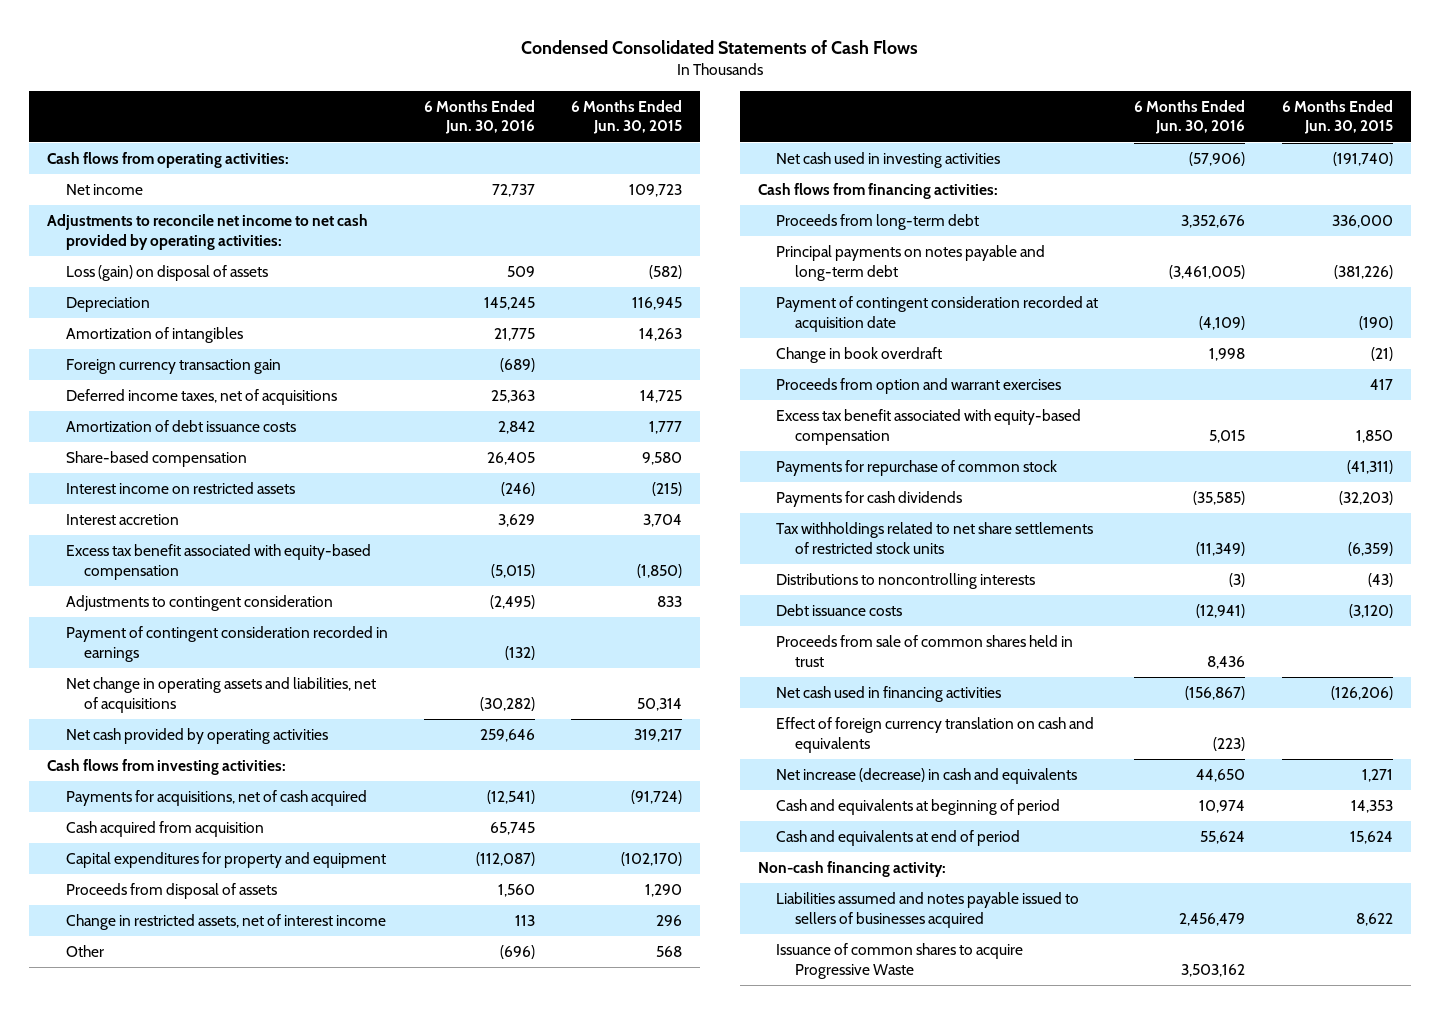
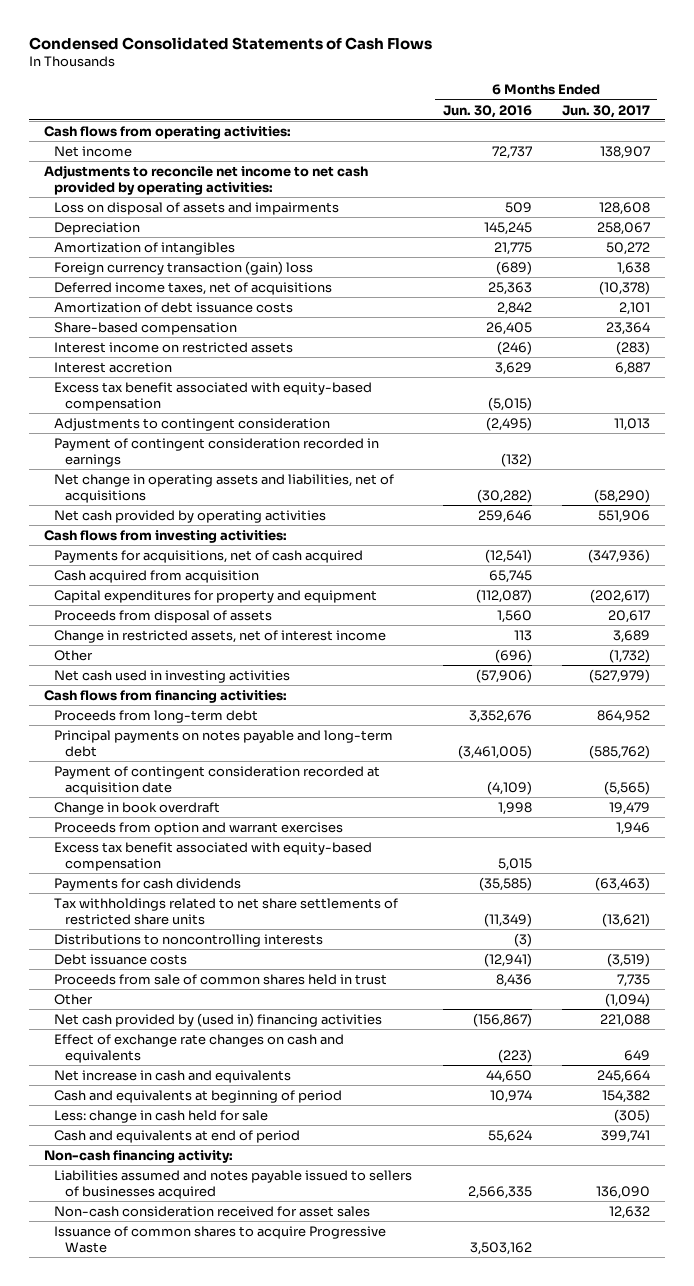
- | 6 Months Ended Jun. 30, 2016 | 6 Months Ended Jun. 30, 2015
+ | 6 Months Ended Jun. 30, 2016 | 6 Months Ended Jun. 30, 2017
- Loss (gain) on disposal of assets | 509 | (582)
+ Loss on disposal of assets and impairments | 509 | 128,608
- Foreign currency transaction gain | (689) |
+ Foreign currency transaction (gain) loss | (689) | 1,638
- Payments for repurchase of common stock | | (41,311)
- Tax withholdings related to net share settlements of restricted stock units | (11,349) | (6,359)
+ Tax withholdings related to net share settlements of restricted share units | (11,349) | (13,621)
- Net cash used in financing activities | (156,867) | (126,206)
- Effect of foreign currency translation on cash and equivalents | (223) |
- Net increase (decrease) in cash and equivalents | 44,650 | 1,271
+ Other | | (1,094)
+ Net cash provided by (used in) financing activities | (156,867) | 221,088
+ Effect of exchange rate changes on cash and equivalents | (223) | 649
+ Net increase in cash and equivalents | 44,650 | 245,664
+ Less: change in cash held for sale | | (305)
- Liabilities assumed and notes payable issued to sellers of businesses acquired | 2,456,479 | 8,622
+ Liabilities assumed and notes payable issued to sellers of businesses acquired | 2,566,335 | 136,090
+ Non-cash consideration received for asset sales | | 12,632

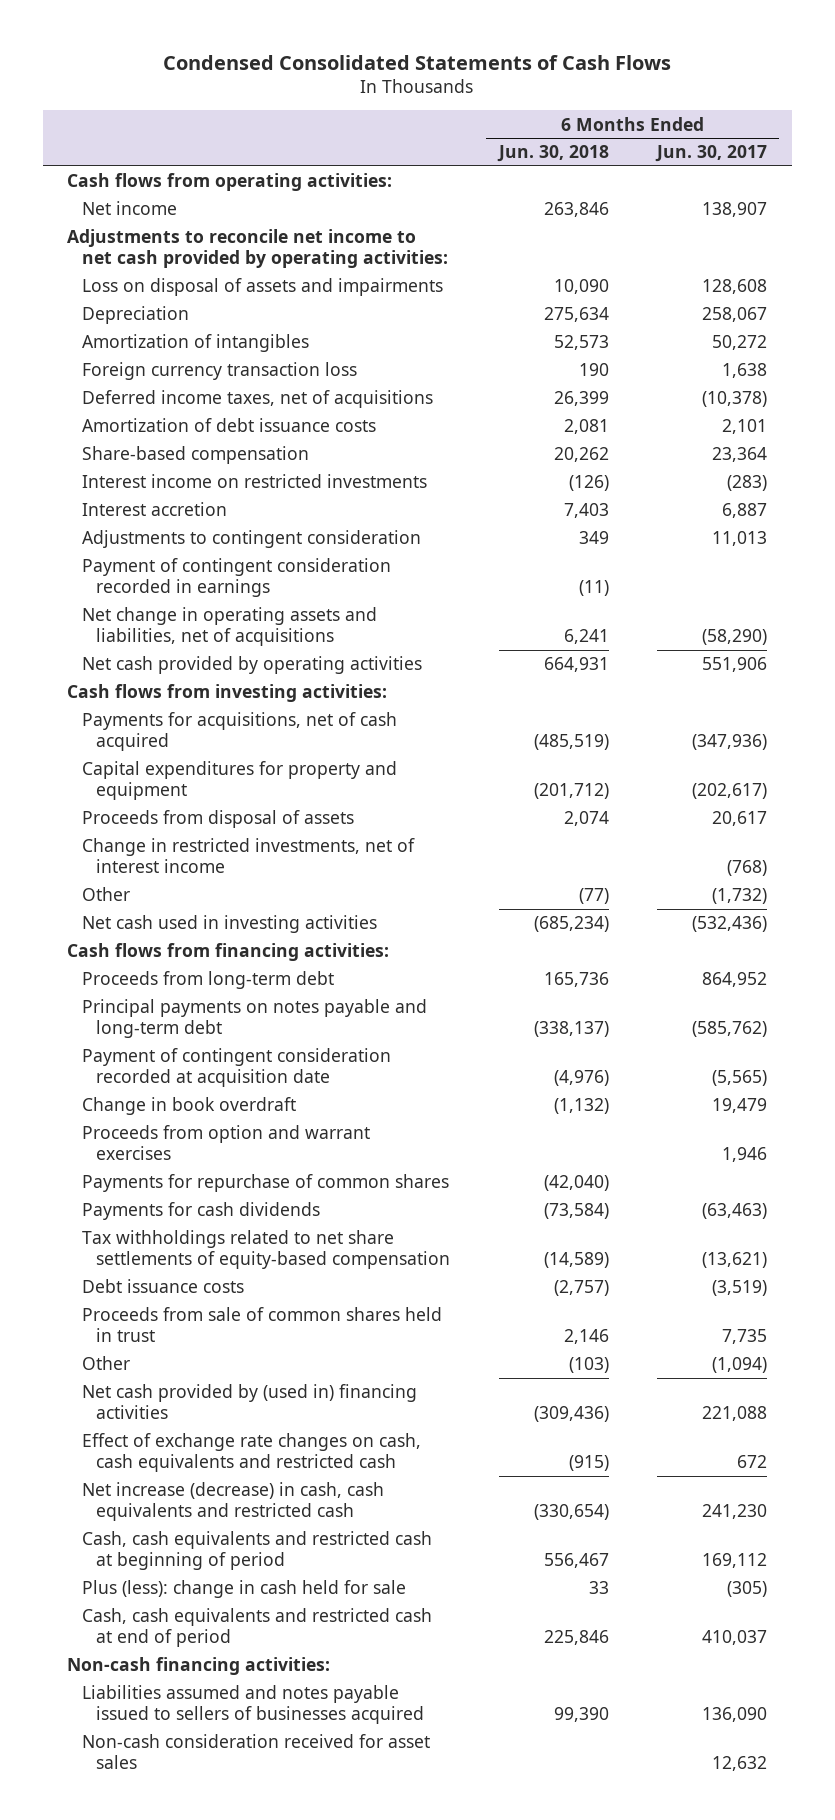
- | 6 Months Ended Jun. 30, 2016 | 6 Months Ended Jun. 30, 2017
+ | 6 Months Ended Jun. 30, 2018 | 6 Months Ended Jun. 30, 2017
- Foreign currency transaction (gain) loss | (689) | 1,638
+ Foreign currency transaction loss | 190 | 1,638
- Interest income on restricted assets | (246) | (283)
+ Interest income on restricted investments | (126) | (283)
- Excess tax benefit associated with equity-based compensation | (5,015) |
- Cash acquired from acquisition | 65,745 |
- Change in restricted assets, net of interest income | 113 | 3,689
+ Change in restricted investments, net of interest income | | (768)
- Net cash used in investing activities | (57,906) | (527,979)
+ Net cash used in investing activities | (685,234) | (532,436)
- Excess tax benefit associated with equity-based compensation | 5,015 |
+ Payments for repurchase of common shares | (42,040) |
- Tax withholdings related to net share settlements of restricted share units | (11,349) | (13,621)
- Distributions to noncontrolling interests | (3) |
+ Tax withholdings related to net share settlements of equity-based compensation | (14,589) | (13,621)
- Effect of exchange rate changes on cash and equivalents | (223) | 649
- Net increase in cash and equivalents | 44,650 | 245,664
- Cash and equivalents at beginning of period | 10,974 | 154,382
- Less: change in cash held for sale | | (305)
- Cash and equivalents at end of period | 55,624 | 399,741
- Non-cash financing activity:
+ Effect of exchange rate changes on cash, cash equivalents and restricted cash | (915) | 672
+ Net increase (decrease) in cash, cash equivalents and restricted cash | (330,654) | 241,230
+ Cash, cash equivalents and restricted cash at beginning of period | 556,467 | 169,112
+ Plus (less): change in cash held for sale | 33 | (305)
+ Cash, cash equivalents and restricted cash at end of period | 225,846 | 410,037
+ Non-cash financing activities:
- Issuance of common shares to acquire Progressive Waste | 3,503,162 |

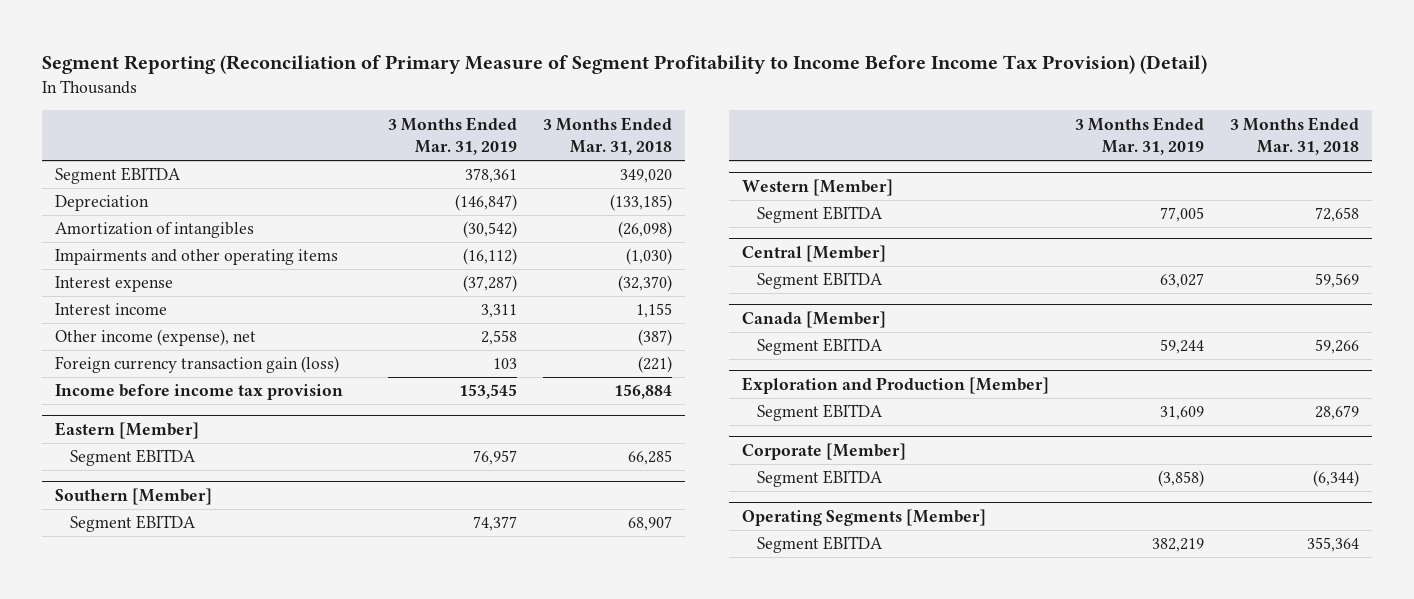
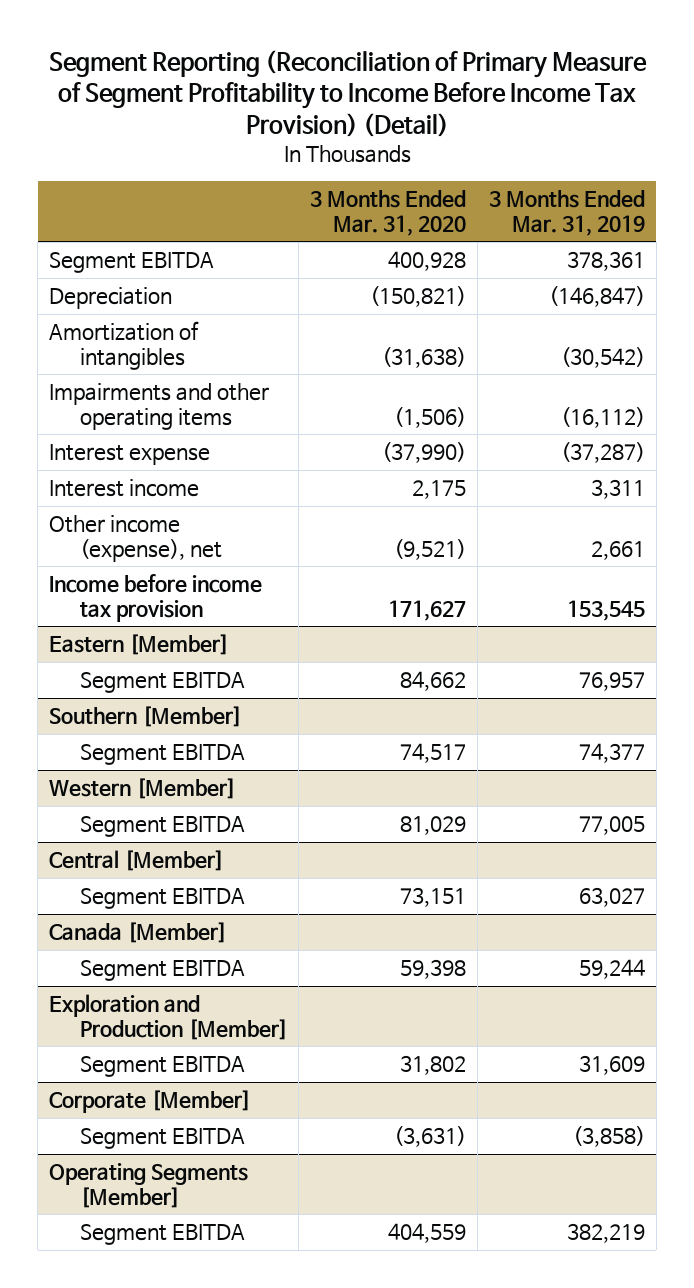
- | 3 Months Ended Mar. 31, 2019 | 3 Months Ended Mar. 31, 2018
+ | 3 Months Ended Mar. 31, 2020 | 3 Months Ended Mar. 31, 2019
- Other income (expense), net | 2,558 | (387)
- Foreign currency transaction gain (loss) | 103 | (221)
+ Other income (expense), net | (9,521) | 2,661

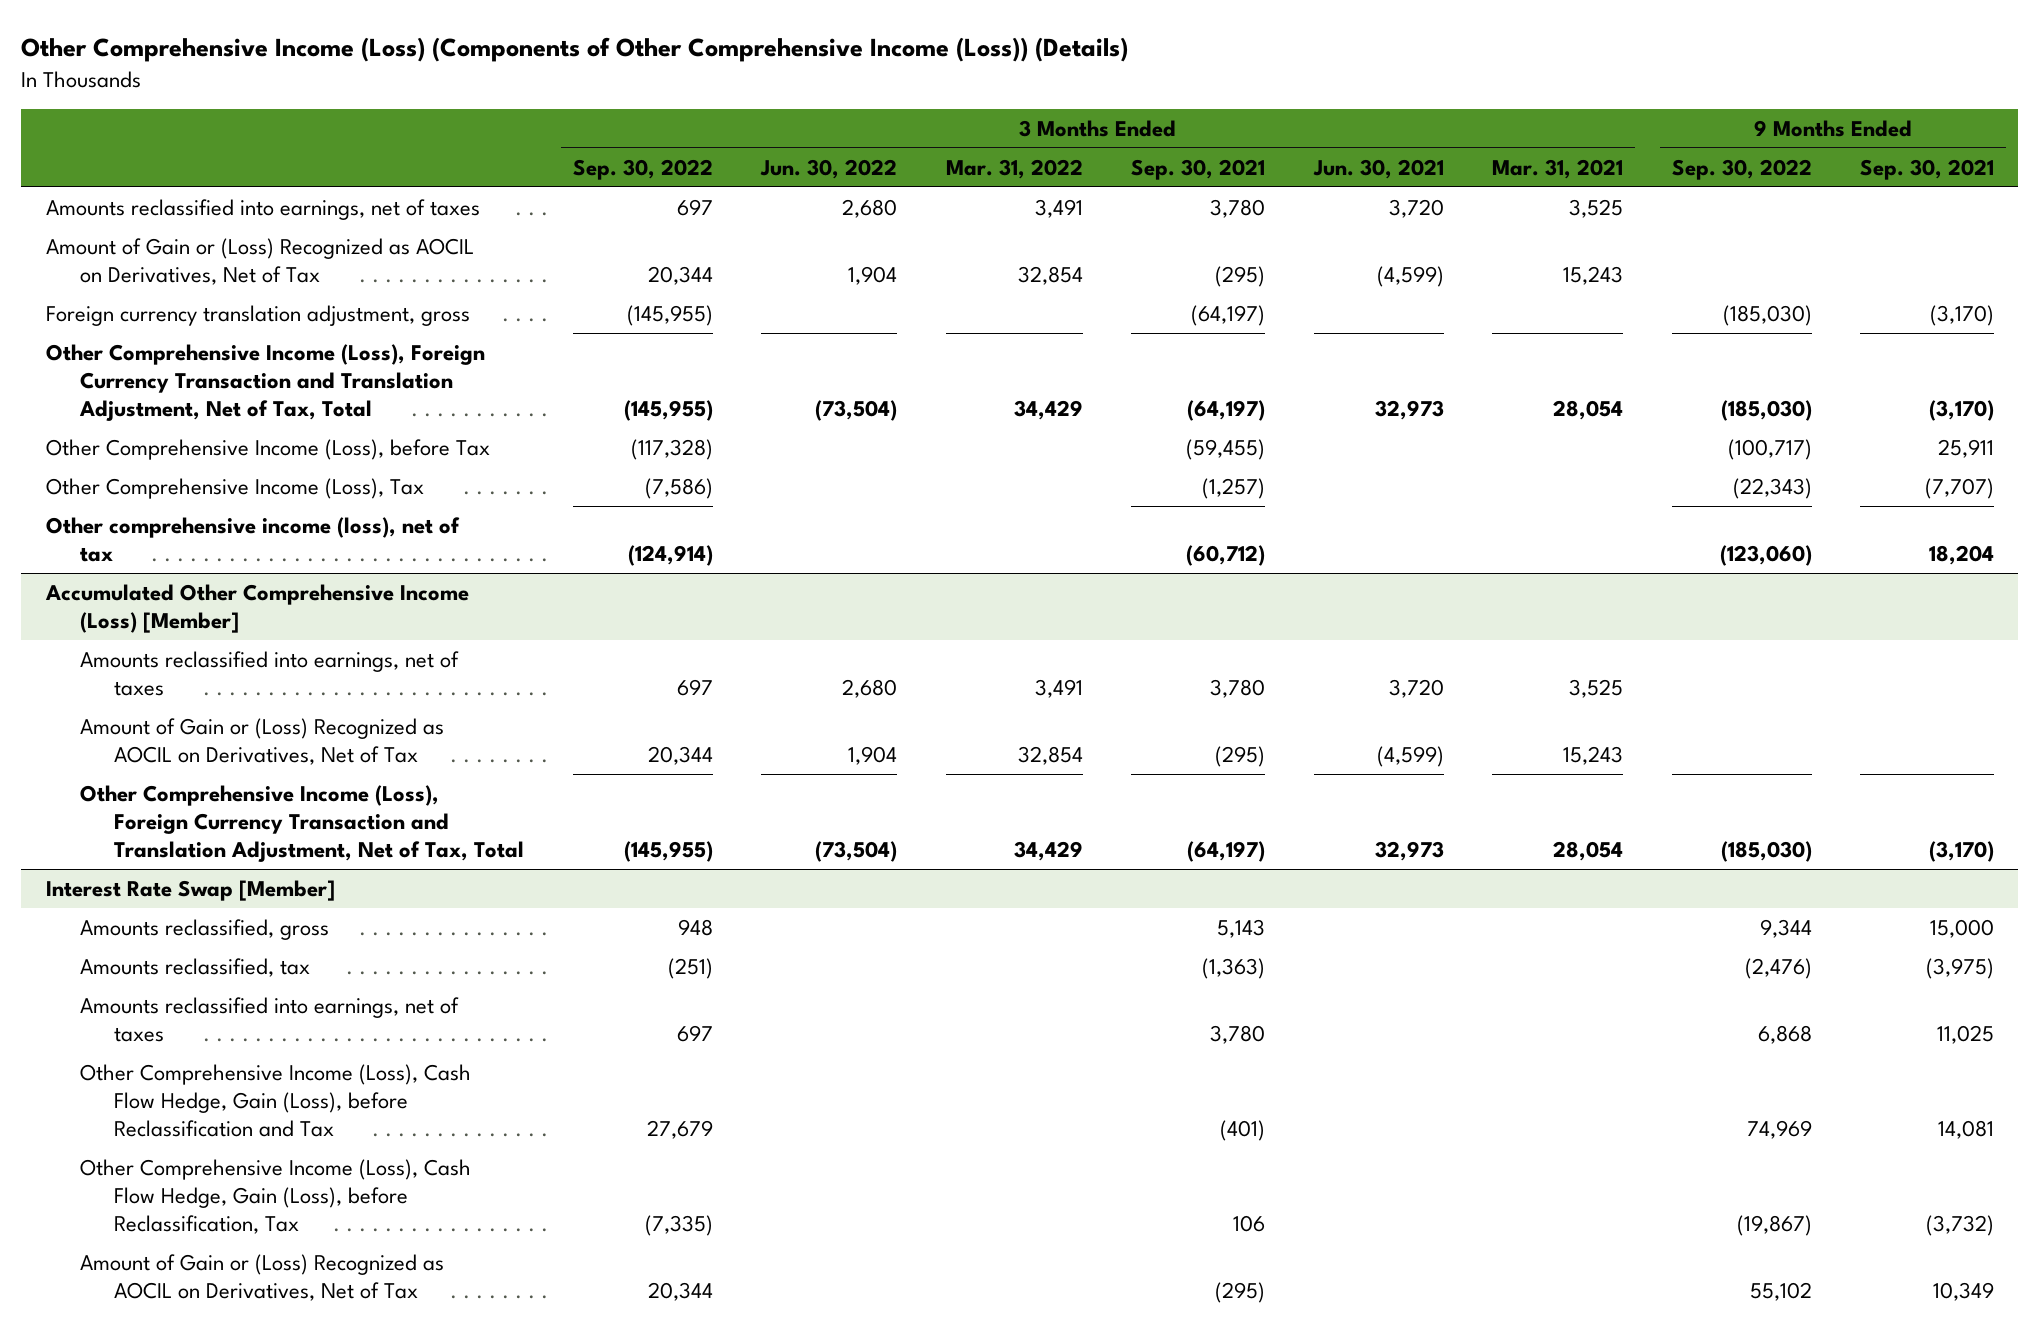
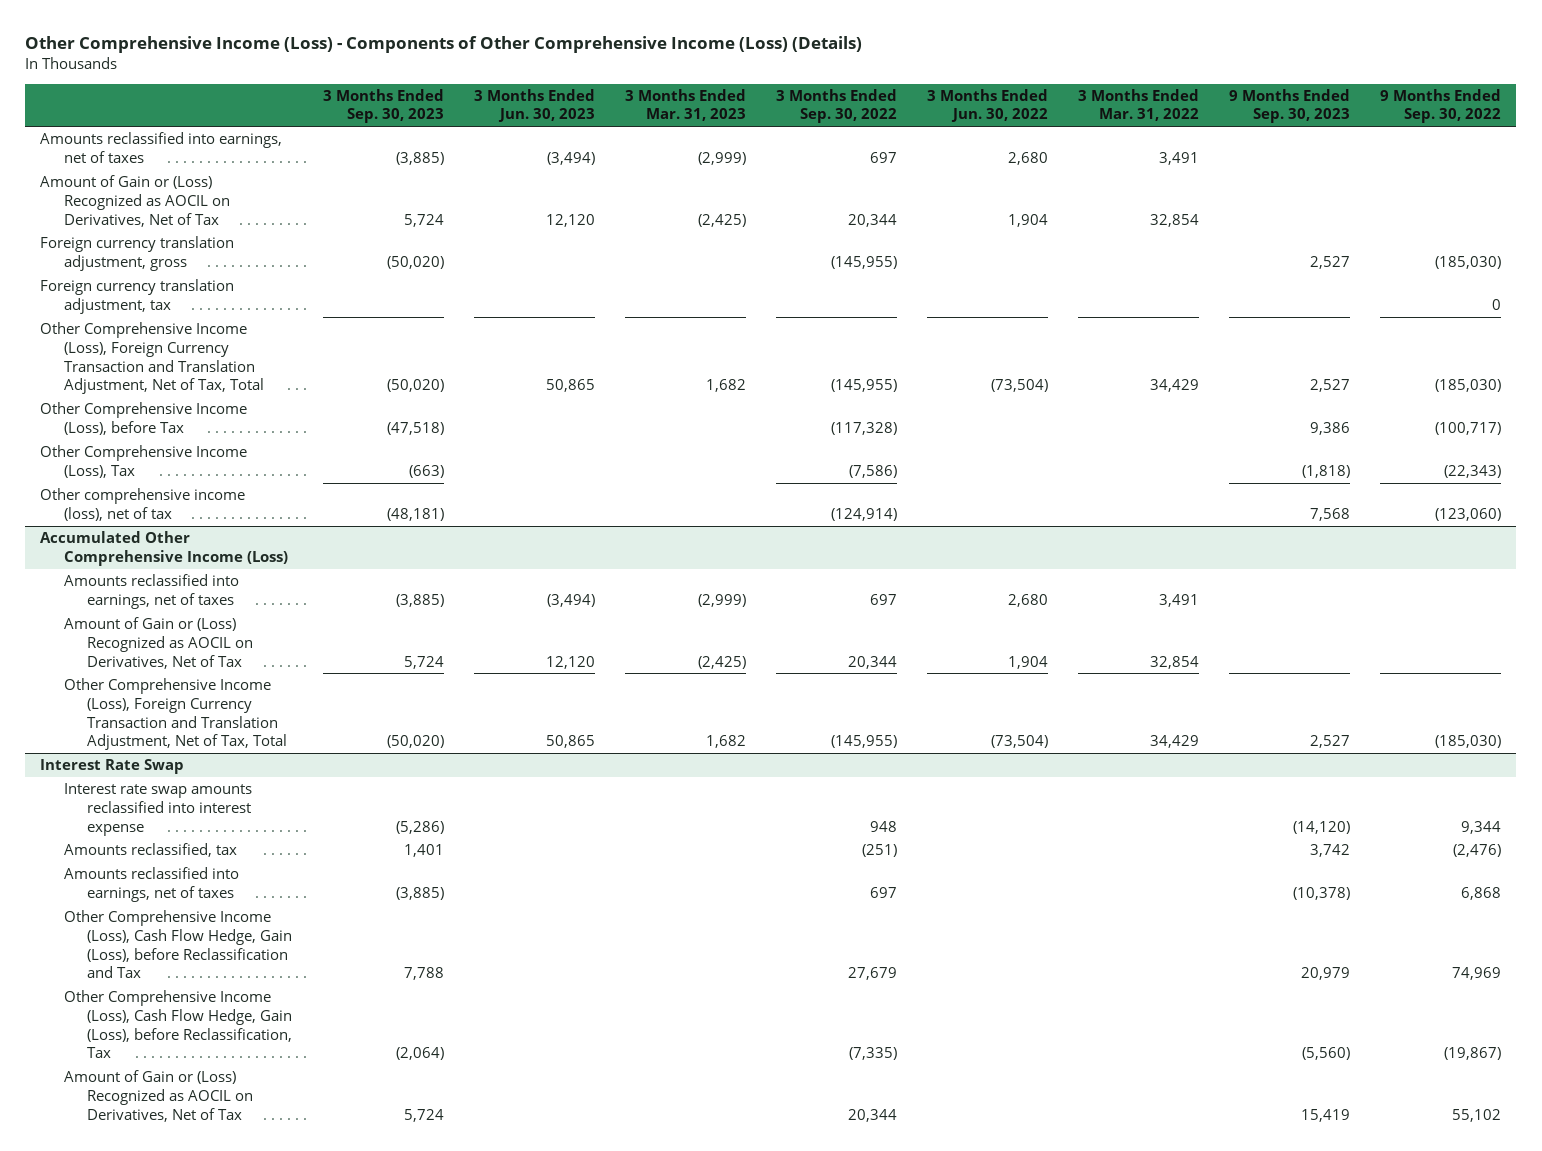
- Other Comprehensive Income (Loss) (Components of Other Comprehensive Income (Loss)) (Details)
+ Other Comprehensive Income (Loss) - Components of Other Comprehensive Income (Loss) (Details)
- | 3 Months Ended Sep. 30, 2022 | 3 Months Ended Jun. 30, 2022 | 3 Months Ended Mar. 31, 2022 | 3 Months Ended Sep. 30, 2021 | 3 Months Ended Jun. 30, 2021 | 3 Months Ended Mar. 31, 2021 | 9 Months Ended Sep. 30, 2022 | 9 Months Ended Sep. 30, 2021
+ | 3 Months Ended Sep. 30, 2023 | 3 Months Ended Jun. 30, 2023 | 3 Months Ended Mar. 31, 2023 | 3 Months Ended Sep. 30, 2022 | 3 Months Ended Jun. 30, 2022 | 3 Months Ended Mar. 31, 2022 | 9 Months Ended Sep. 30, 2023 | 9 Months Ended Sep. 30, 2022
+ Foreign currency translation adjustment, tax | | | | | | | | 0
- Accumulated Other Comprehensive Income (Loss) [Member]
+ Accumulated Other Comprehensive Income (Loss)
- Interest Rate Swap [Member]
- Amounts reclassified, gross | 948 | | | 5,143 | | | 9,344 | 15,000
+ Interest Rate Swap
+ Interest rate swap amounts reclassified into interest expense | (5,286) | | | 948 | | | (14,120) | 9,344

